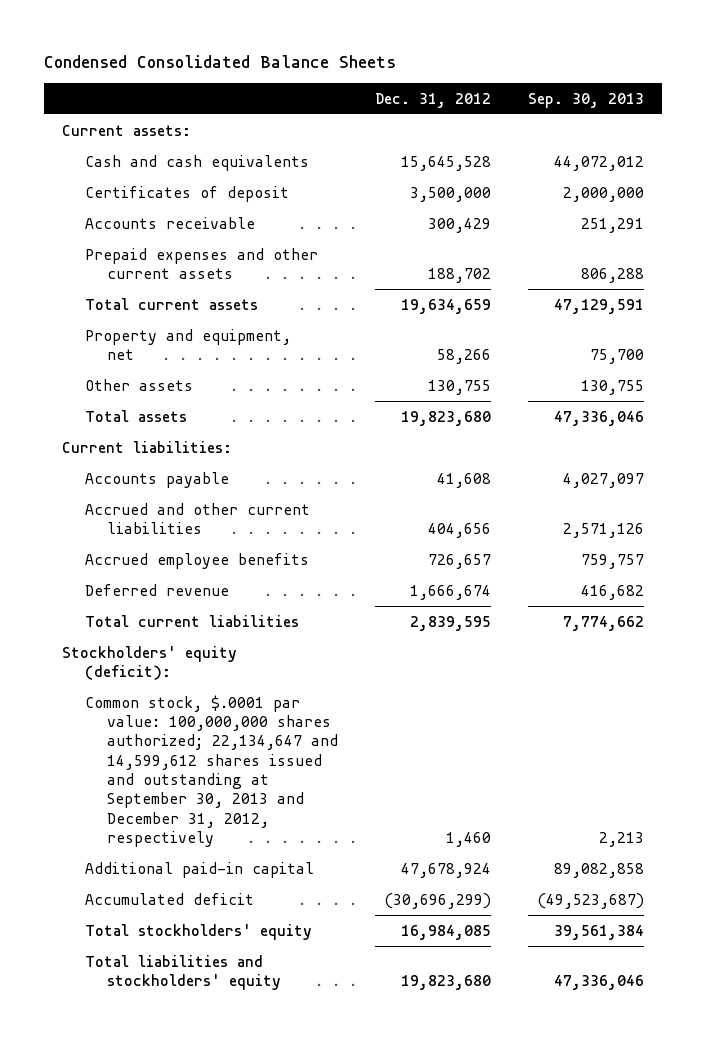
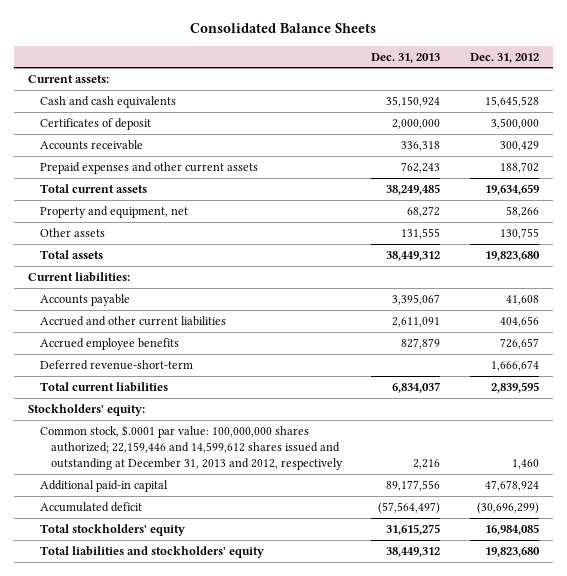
- Condensed Consolidated Balance Sheets
+ Consolidated Balance Sheets
- | Dec. 31, 2012 | Sep. 30, 2013
+ | Dec. 31, 2013 | Dec. 31, 2012
- Deferred revenue | 1,666,674 | 416,682
+ Deferred revenue-short-term | | 1,666,674
- Stockholders' equity (deficit):
- Common stock, $.0001 par value: 100,000,000 shares authorized; 22,134,647 and 14,599,612 shares issued and outstanding at September 30, 2013 and December 31, 2012, respectively | 1,460 | 2,213
+ Stockholders' equity:
+ Common stock, $.0001 par value: 100,000,000 shares authorized; 22,159,446 and 14,599,612 shares issued and outstanding at December 31, 2013 and 2012, respectively | 2,216 | 1,460

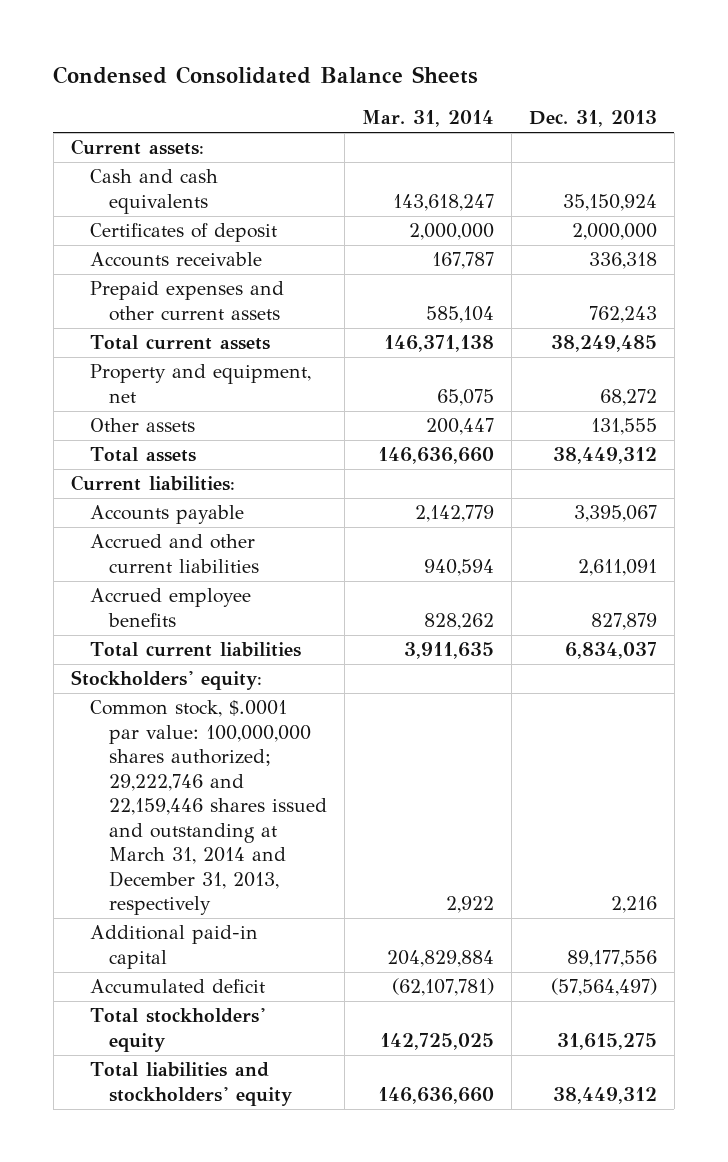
- Consolidated Balance Sheets
+ Condensed Consolidated Balance Sheets
- | Dec. 31, 2013 | Dec. 31, 2012
+ | Mar. 31, 2014 | Dec. 31, 2013
- Deferred revenue-short-term | | 1,666,674
- Common stock, $.0001 par value: 100,000,000 shares authorized; 22,159,446 and 14,599,612 shares issued and outstanding at December 31, 2013 and 2012, respectively | 2,216 | 1,460
+ Common stock, $.0001 par value: 100,000,000 shares authorized; 29,222,746 and 22,159,446 shares issued and outstanding at March 31, 2014 and December 31, 2013, respectively | 2,922 | 2,216

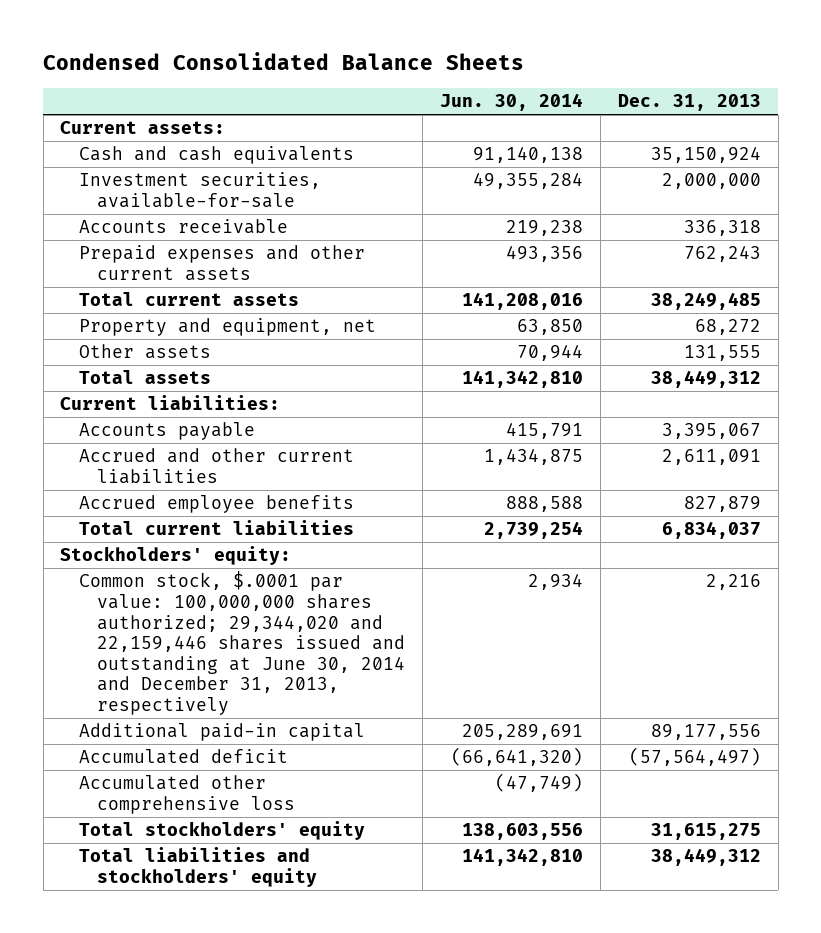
- | Mar. 31, 2014 | Dec. 31, 2013
+ | Jun. 30, 2014 | Dec. 31, 2013
- Certificates of deposit | 2,000,000 | 2,000,000
+ Investment securities, available-for-sale | 49,355,284 | 2,000,000
- Common stock, $.0001 par value: 100,000,000 shares authorized; 29,222,746 and 22,159,446 shares issued and outstanding at March 31, 2014 and December 31, 2013, respectively | 2,922 | 2,216
+ Common stock, $.0001 par value: 100,000,000 shares authorized; 29,344,020 and 22,159,446 shares issued and outstanding at June 30, 2014 and December 31, 2013, respectively | 2,934 | 2,216
+ Accumulated other comprehensive loss | (47,749) |

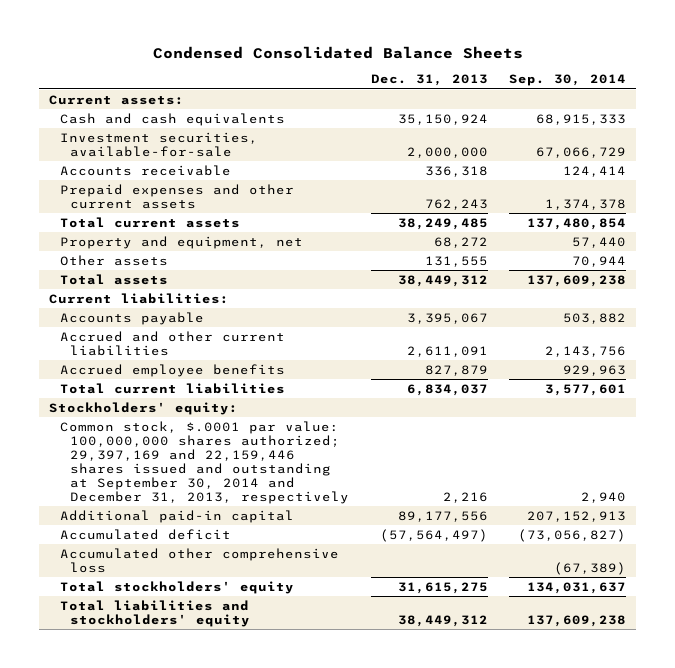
- | Jun. 30, 2014 | Dec. 31, 2013
+ | Dec. 31, 2013 | Sep. 30, 2014
- Common stock, $.0001 par value: 100,000,000 shares authorized; 29,344,020 and 22,159,446 shares issued and outstanding at June 30, 2014 and December 31, 2013, respectively | 2,934 | 2,216
+ Common stock, $.0001 par value: 100,000,000 shares authorized; 29,397,169 and 22,159,446 shares issued and outstanding at September 30, 2014 and December 31, 2013, respectively | 2,216 | 2,940

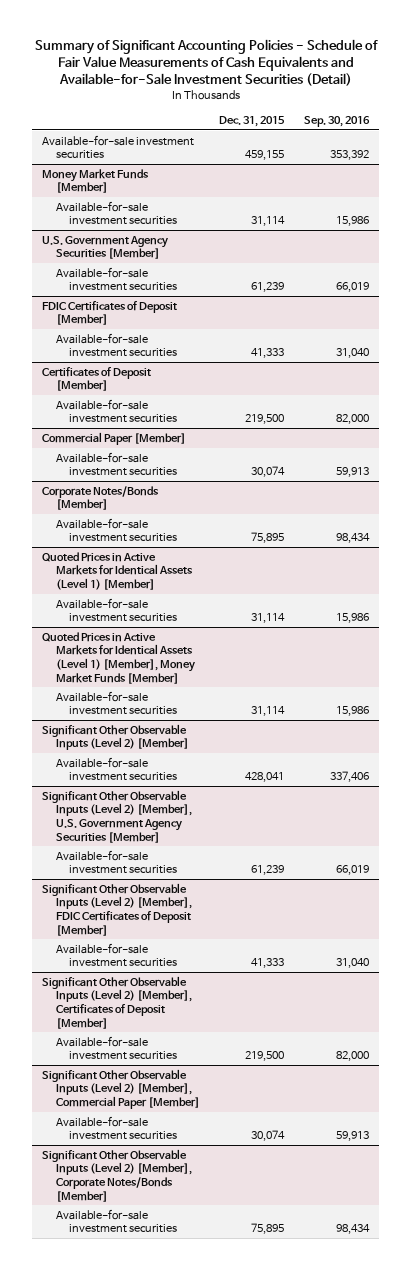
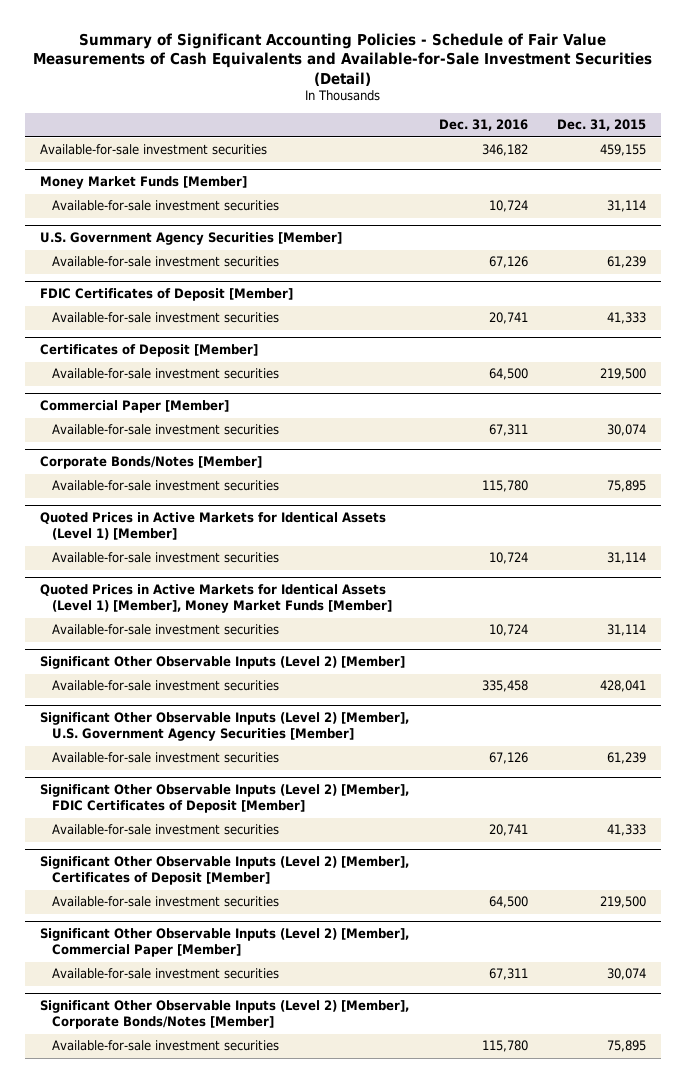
- | Dec. 31, 2015 | Sep. 30, 2016
+ | Dec. 31, 2016 | Dec. 31, 2015
- Corporate Notes/Bonds [Member]
+ Corporate Bonds/Notes [Member]
- Significant Other Observable Inputs (Level 2) [Member], Corporate Notes/Bonds [Member]
+ Significant Other Observable Inputs (Level 2) [Member], Corporate Bonds/Notes [Member]

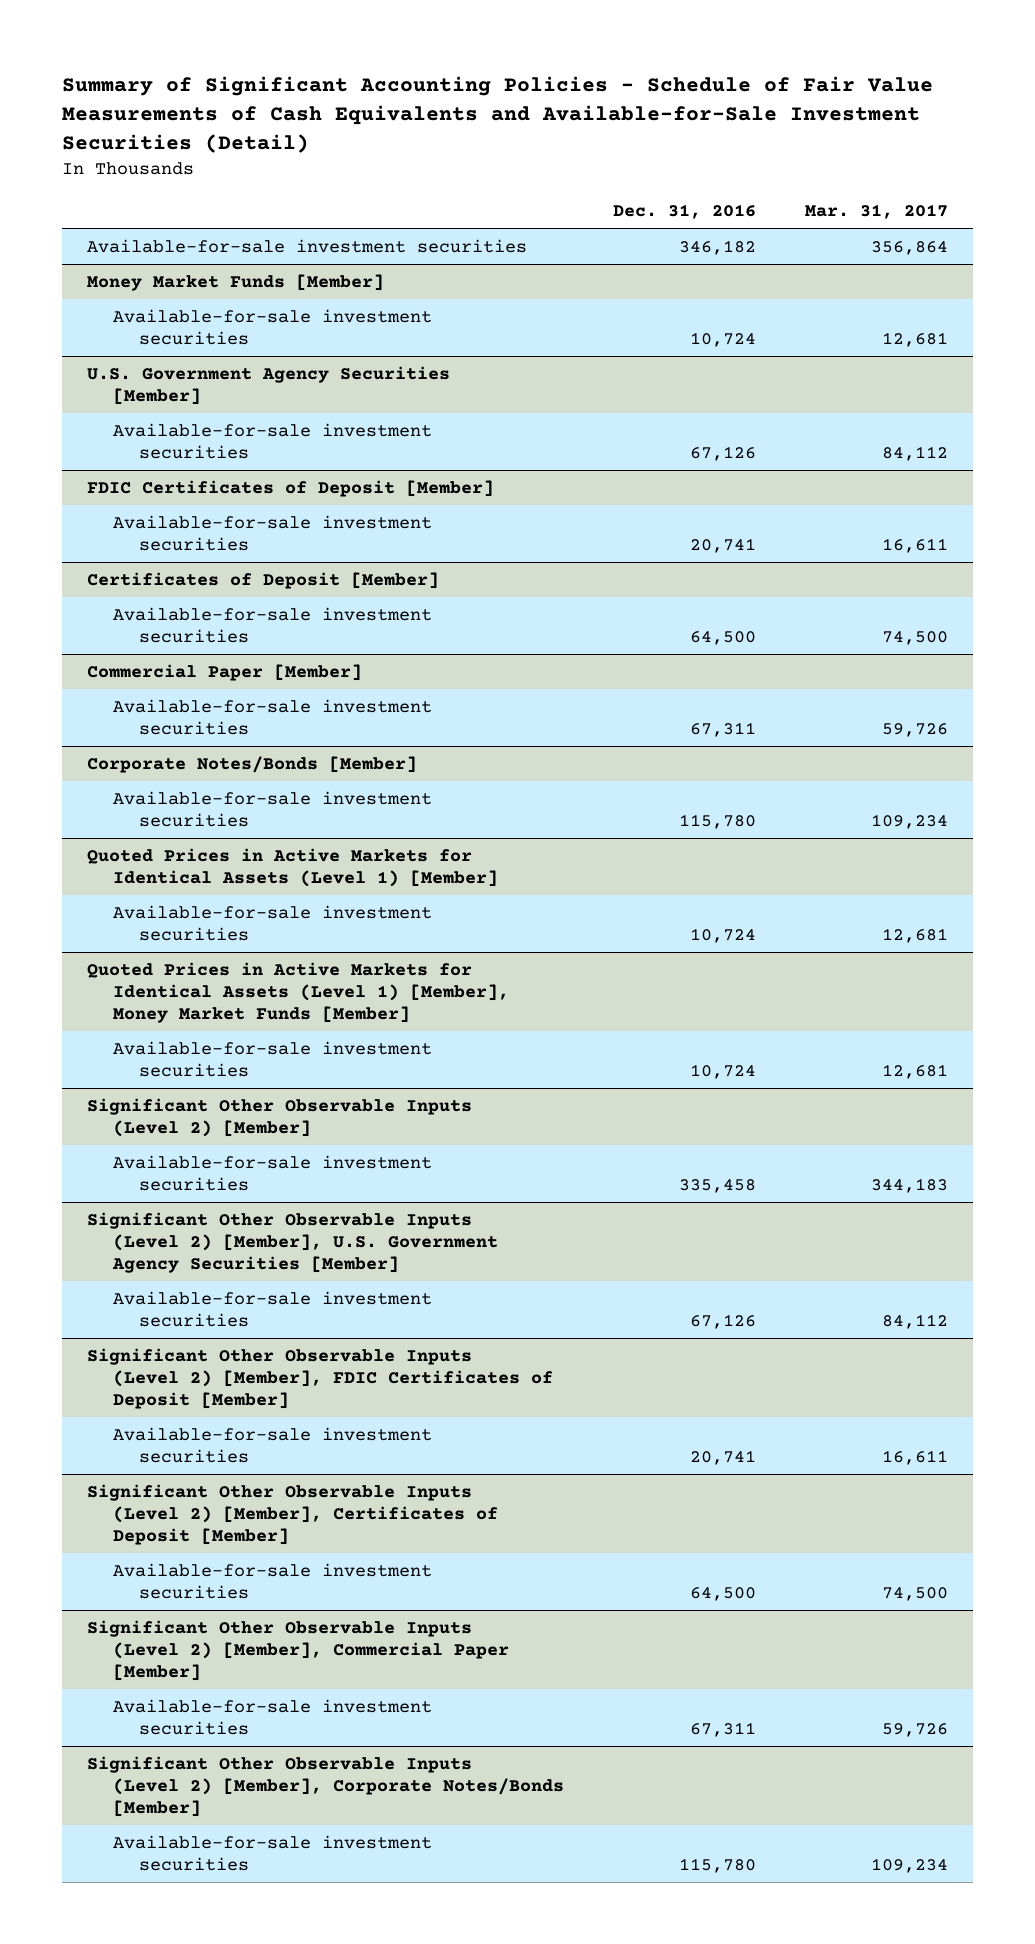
- | Dec. 31, 2016 | Dec. 31, 2015
+ | Dec. 31, 2016 | Mar. 31, 2017
- Corporate Bonds/Notes [Member]
+ Corporate Notes/Bonds [Member]
- Significant Other Observable Inputs (Level 2) [Member], Corporate Bonds/Notes [Member]
+ Significant Other Observable Inputs (Level 2) [Member], Corporate Notes/Bonds [Member]

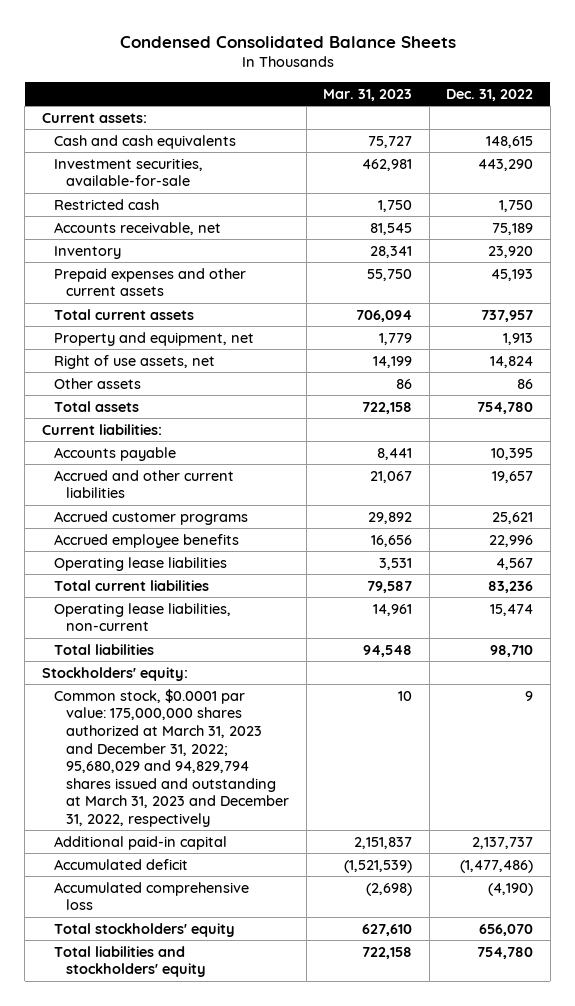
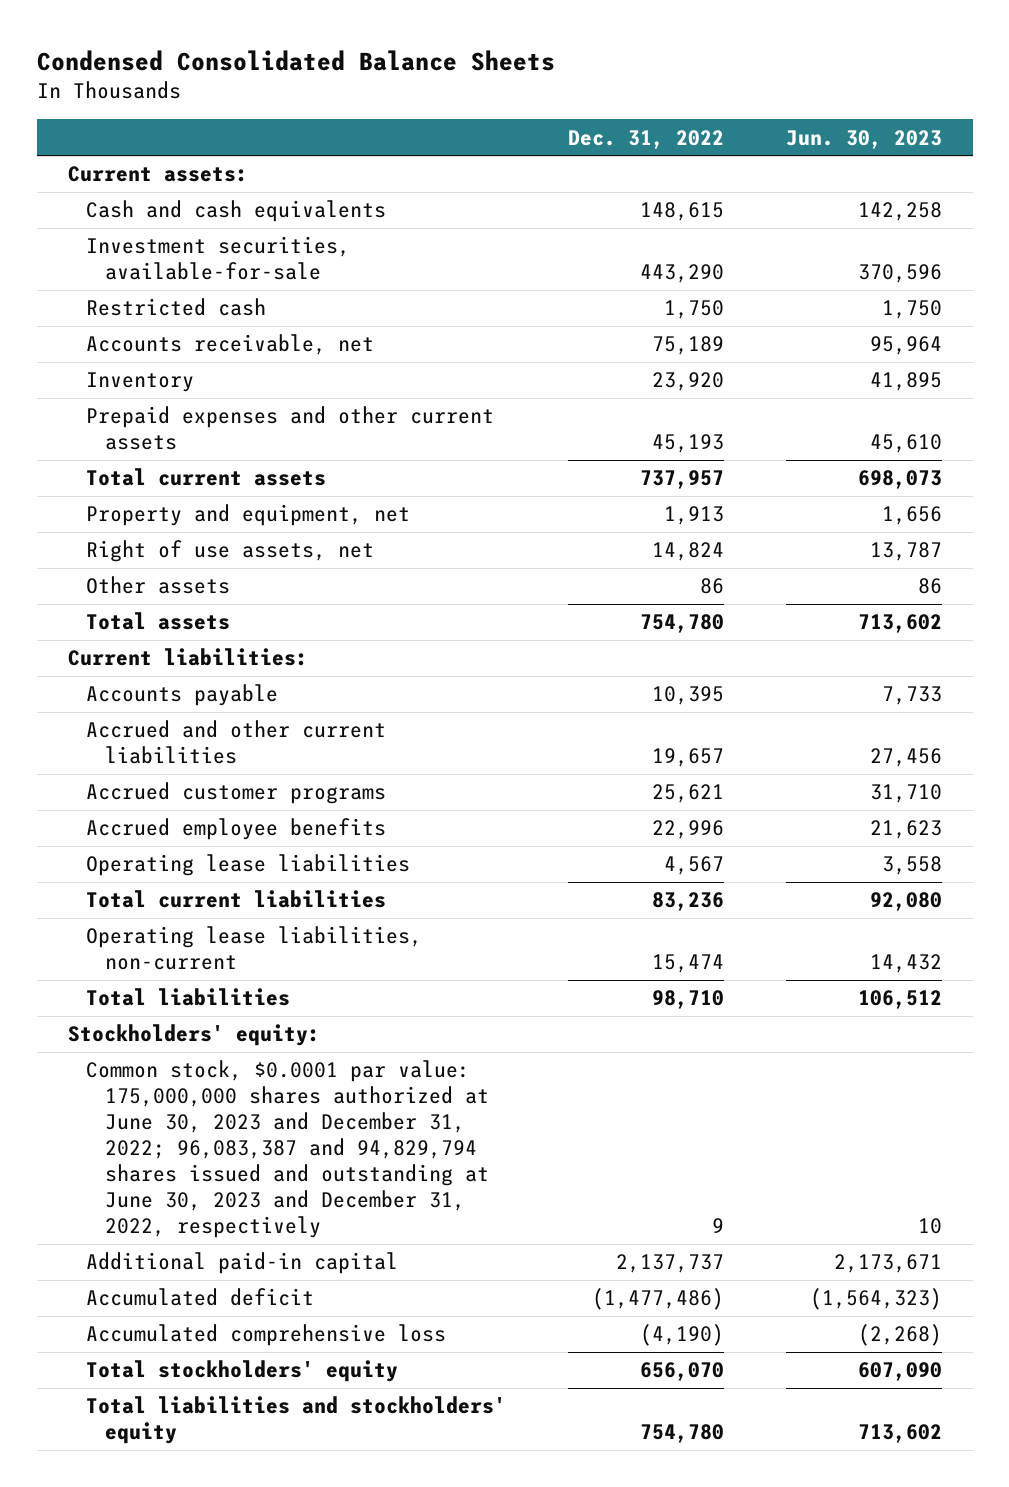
- | Mar. 31, 2023 | Dec. 31, 2022
+ | Dec. 31, 2022 | Jun. 30, 2023
- Common stock, $0.0001 par value: 175,000,000 shares authorized at March 31, 2023 and December 31, 2022; 95,680,029 and 94,829,794 shares issued and outstanding at March 31, 2023 and December 31, 2022, respectively | 10 | 9
+ Common stock, $0.0001 par value: 175,000,000 shares authorized at June 30, 2023 and December 31, 2022; 96,083,387 and 94,829,794 shares issued and outstanding at June 30, 2023 and December 31, 2022, respectively | 9 | 10

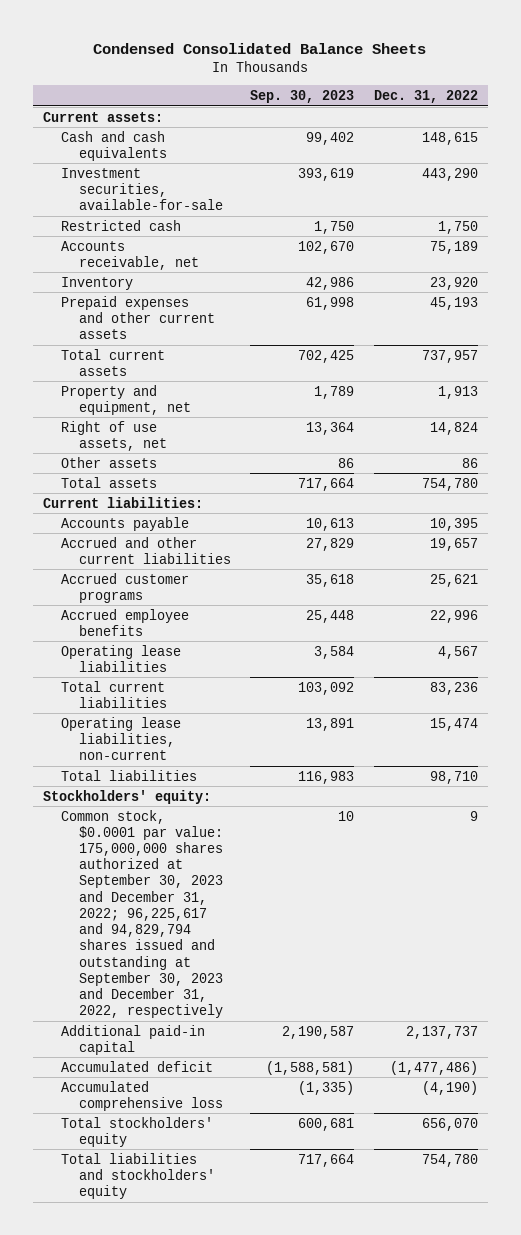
- | Dec. 31, 2022 | Jun. 30, 2023
+ | Sep. 30, 2023 | Dec. 31, 2022
- Common stock, $0.0001 par value: 175,000,000 shares authorized at June 30, 2023 and December 31, 2022; 96,083,387 and 94,829,794 shares issued and outstanding at June 30, 2023 and December 31, 2022, respectively | 9 | 10
+ Common stock, $0.0001 par value: 175,000,000 shares authorized at September 30, 2023 and December 31, 2022; 96,225,617 and 94,829,794 shares issued and outstanding at September 30, 2023 and December 31, 2022, respectively | 10 | 9

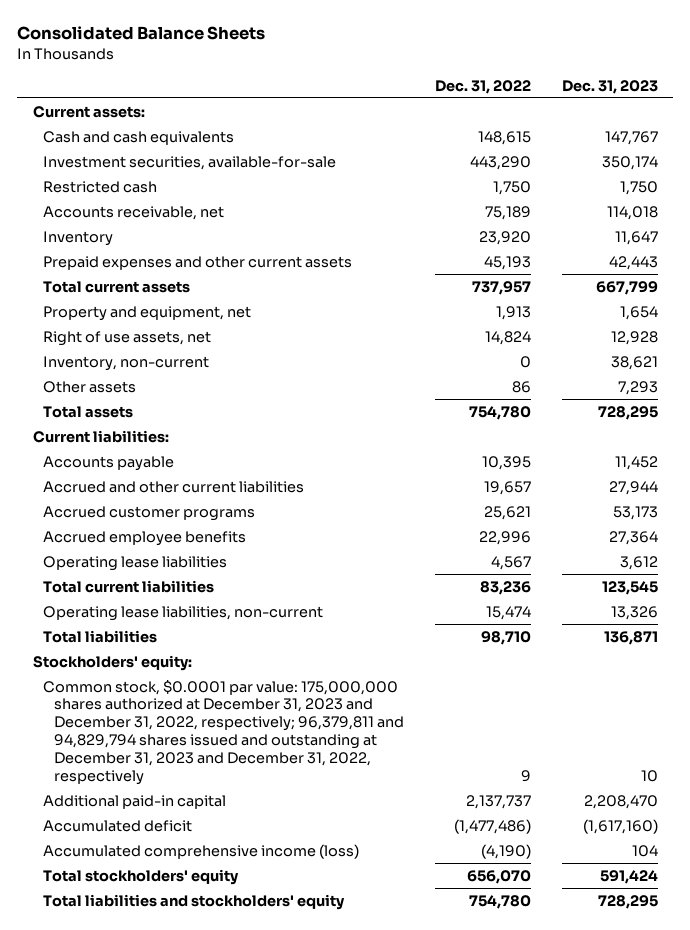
- Condensed Consolidated Balance Sheets
+ Consolidated Balance Sheets
- | Sep. 30, 2023 | Dec. 31, 2022
+ | Dec. 31, 2022 | Dec. 31, 2023
+ Inventory, non-current | 0 | 38,621
- Common stock, $0.0001 par value: 175,000,000 shares authorized at September 30, 2023 and December 31, 2022; 96,225,617 and 94,829,794 shares issued and outstanding at September 30, 2023 and December 31, 2022, respectively | 10 | 9
+ Common stock, $0.0001 par value: 175,000,000 shares authorized at December 31, 2023 and December 31, 2022, respectively; 96,379,811 and 94,829,794 shares issued and outstanding at December 31, 2023 and December 31, 2022, respectively | 9 | 10
- Accumulated comprehensive loss | (1,335) | (4,190)
+ Accumulated comprehensive income (loss) | (4,190) | 104

